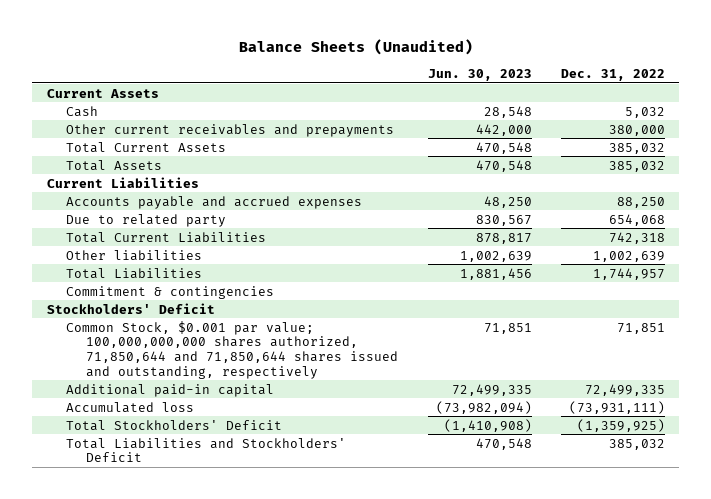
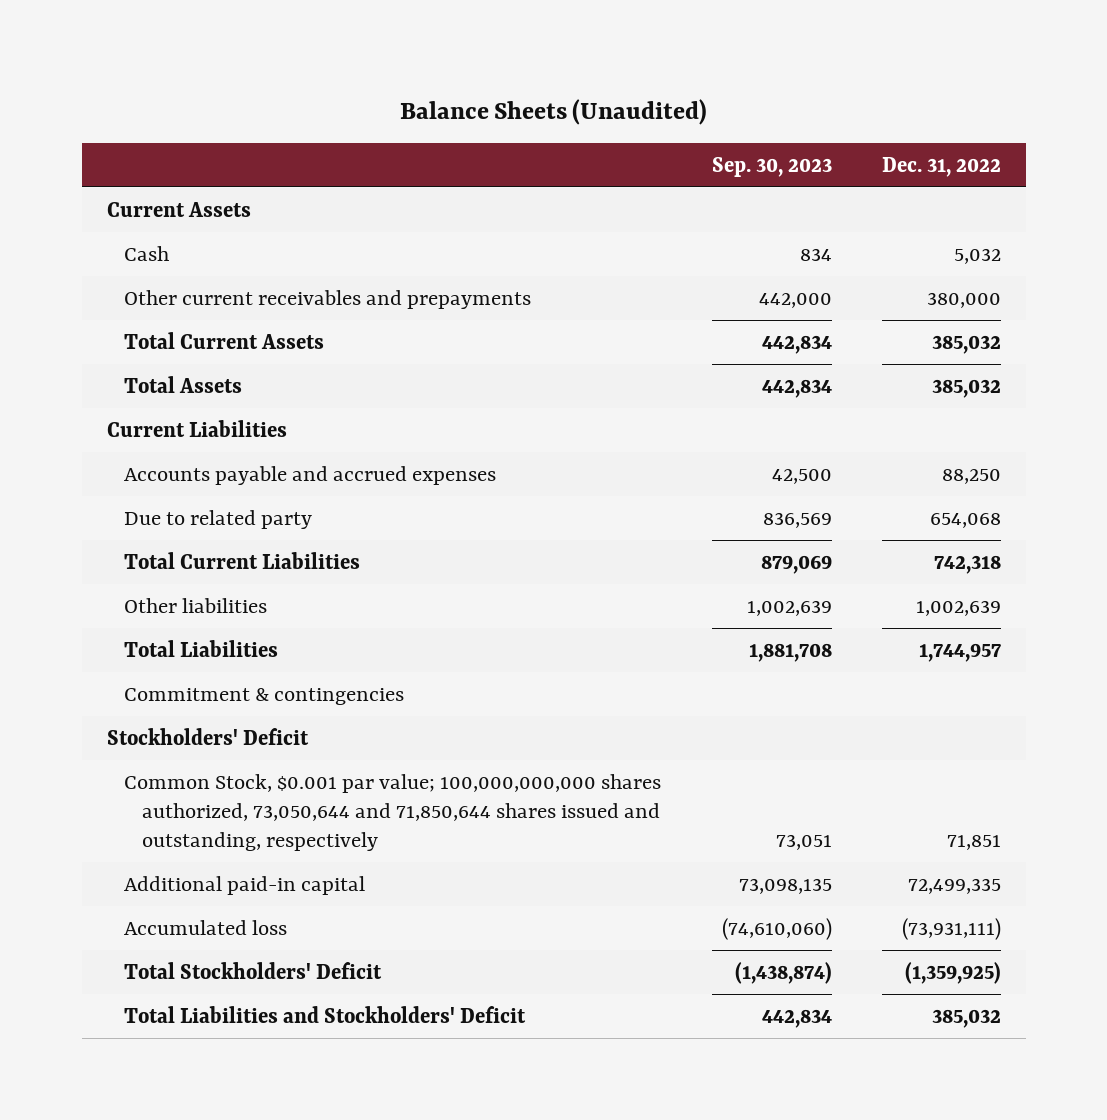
- | Jun. 30, 2023 | Dec. 31, 2022
+ | Sep. 30, 2023 | Dec. 31, 2022
- Common Stock, $0.001 par value; 100,000,000,000 shares authorized, 71,850,644 and 71,850,644 shares issued and outstanding, respectively | 71,851 | 71,851
+ Common Stock, $0.001 par value; 100,000,000,000 shares authorized, 73,050,644 and 71,850,644 shares issued and outstanding, respectively | 73,051 | 71,851

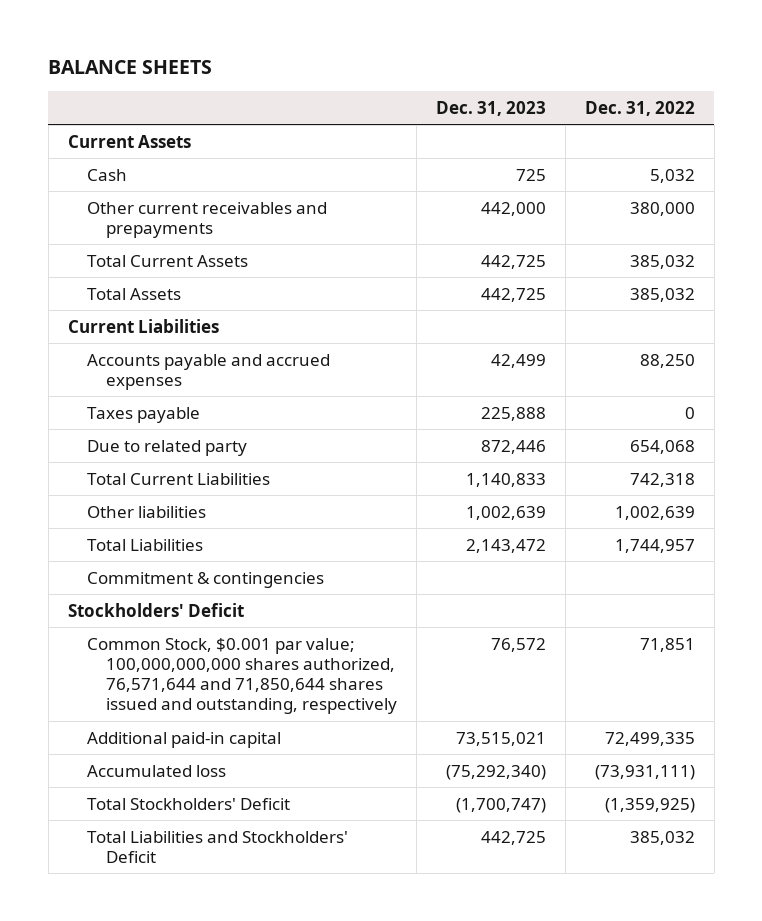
- Balance Sheets (Unaudited)
+ BALANCE SHEETS
- | Sep. 30, 2023 | Dec. 31, 2022
+ | Dec. 31, 2023 | Dec. 31, 2022
+ Taxes payable | 225,888 | 0
- Common Stock, $0.001 par value; 100,000,000,000 shares authorized, 73,050,644 and 71,850,644 shares issued and outstanding, respectively | 73,051 | 71,851
+ Common Stock, $0.001 par value; 100,000,000,000 shares authorized, 76,571,644 and 71,850,644 shares issued and outstanding, respectively | 76,572 | 71,851

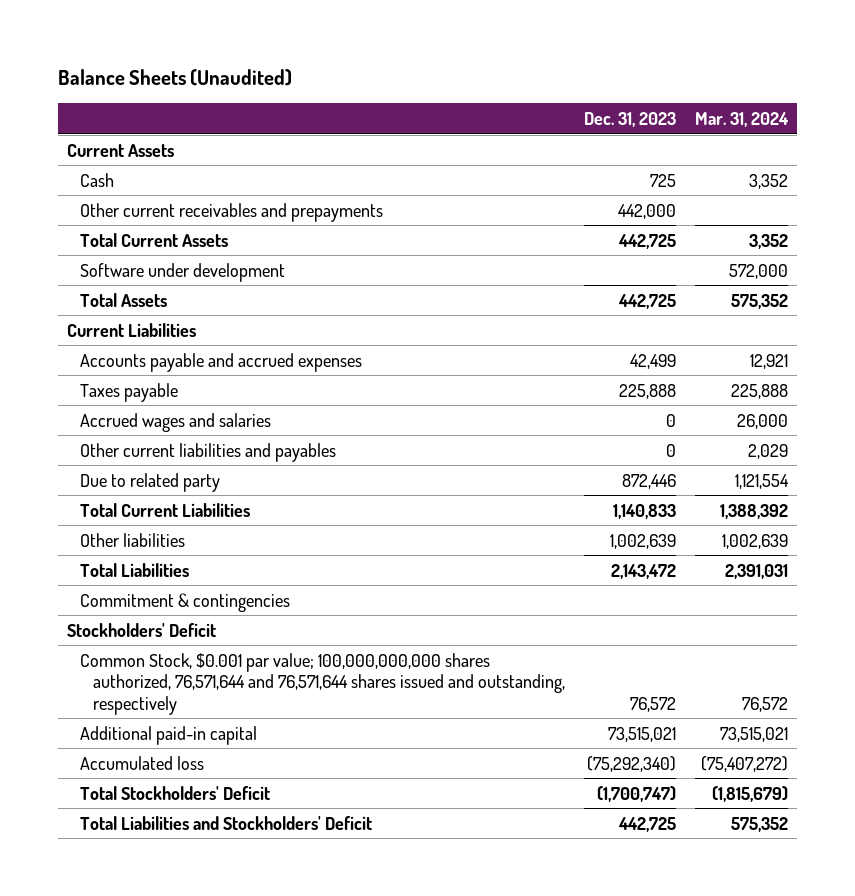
- BALANCE SHEETS
+ Balance Sheets (Unaudited)
- | Dec. 31, 2023 | Dec. 31, 2022
+ | Dec. 31, 2023 | Mar. 31, 2024
+ Software under development | | 572,000
+ Accrued wages and salaries | 0 | 26,000
+ Other current liabilities and payables | 0 | 2,029
- Common Stock, $0.001 par value; 100,000,000,000 shares authorized, 76,571,644 and 71,850,644 shares issued and outstanding, respectively | 76,572 | 71,851
+ Common Stock, $0.001 par value; 100,000,000,000 shares authorized, 76,571,644 and 76,571,644 shares issued and outstanding, respectively | 76,572 | 76,572

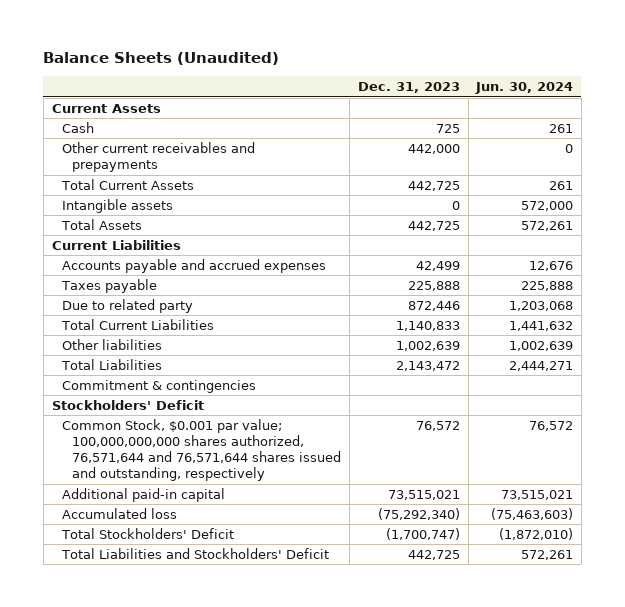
- | Dec. 31, 2023 | Mar. 31, 2024
+ | Dec. 31, 2023 | Jun. 30, 2024
- Software under development | | 572,000
+ Intangible assets | 0 | 572,000
- Accrued wages and salaries | 0 | 26,000
- Other current liabilities and payables | 0 | 2,029

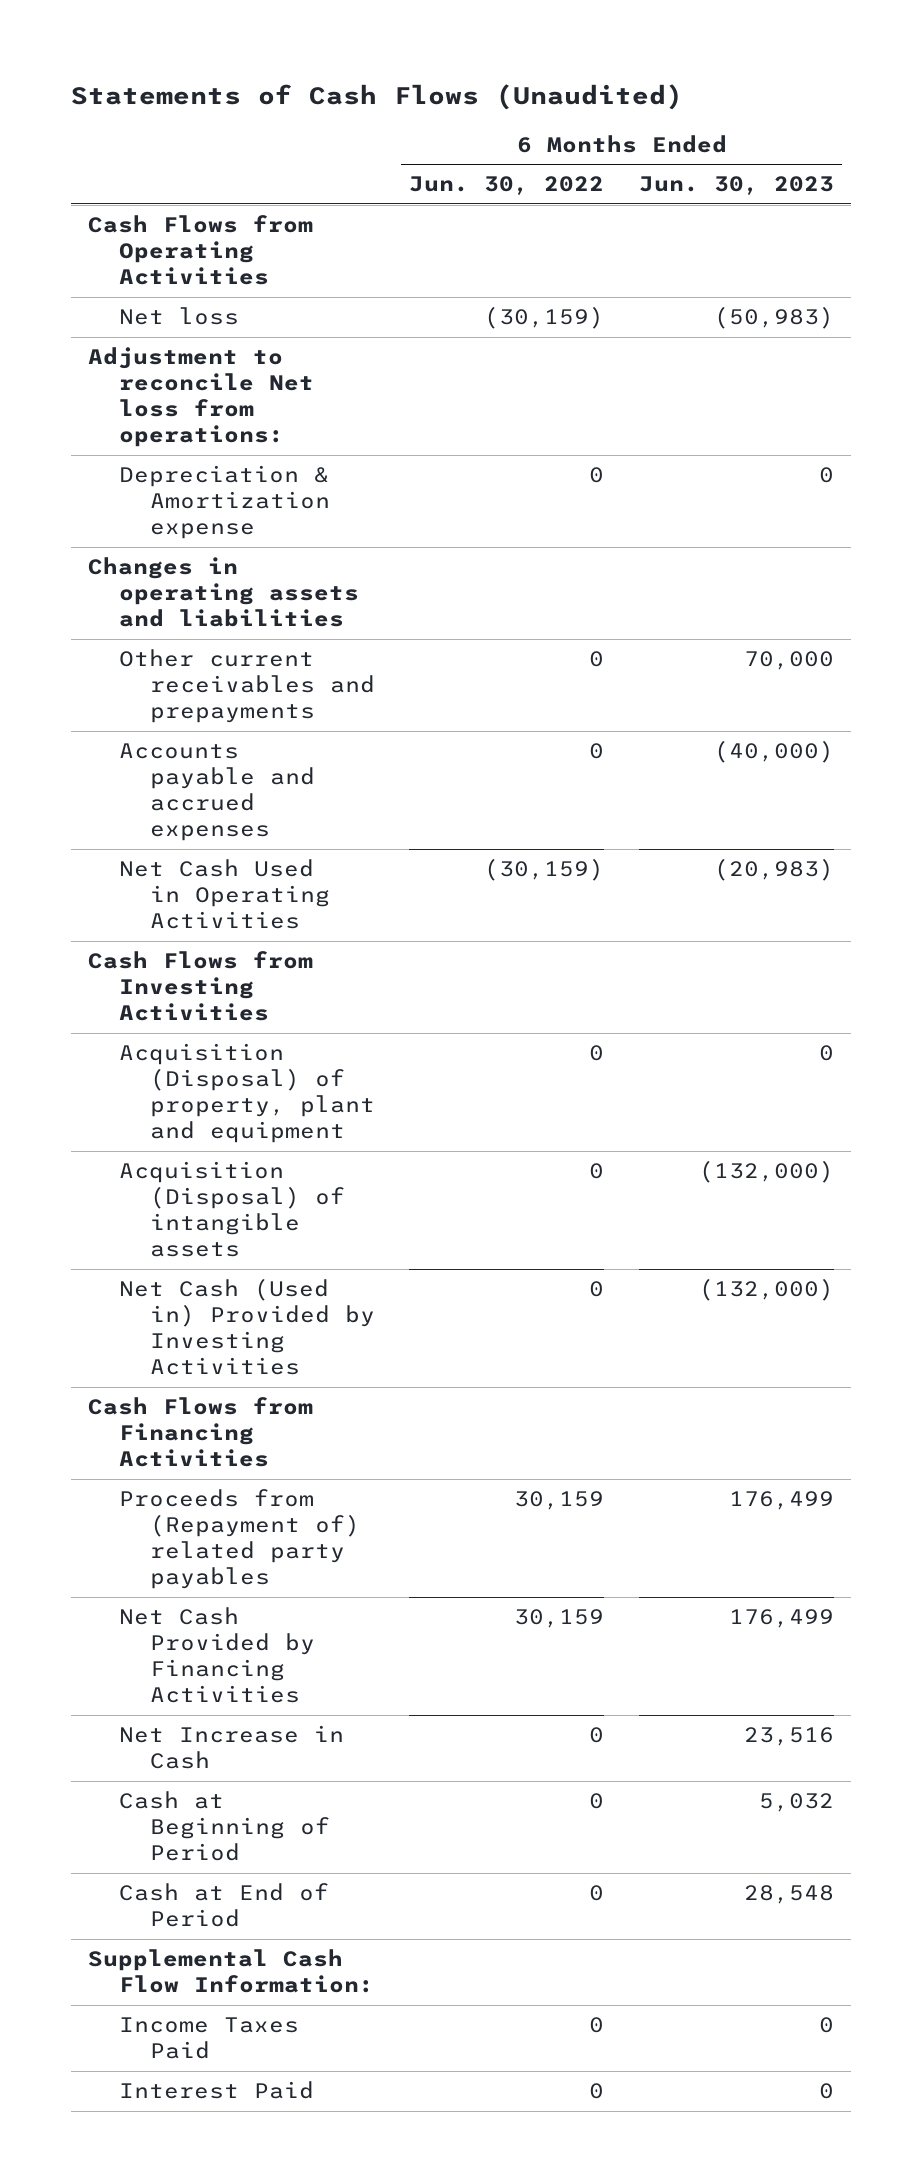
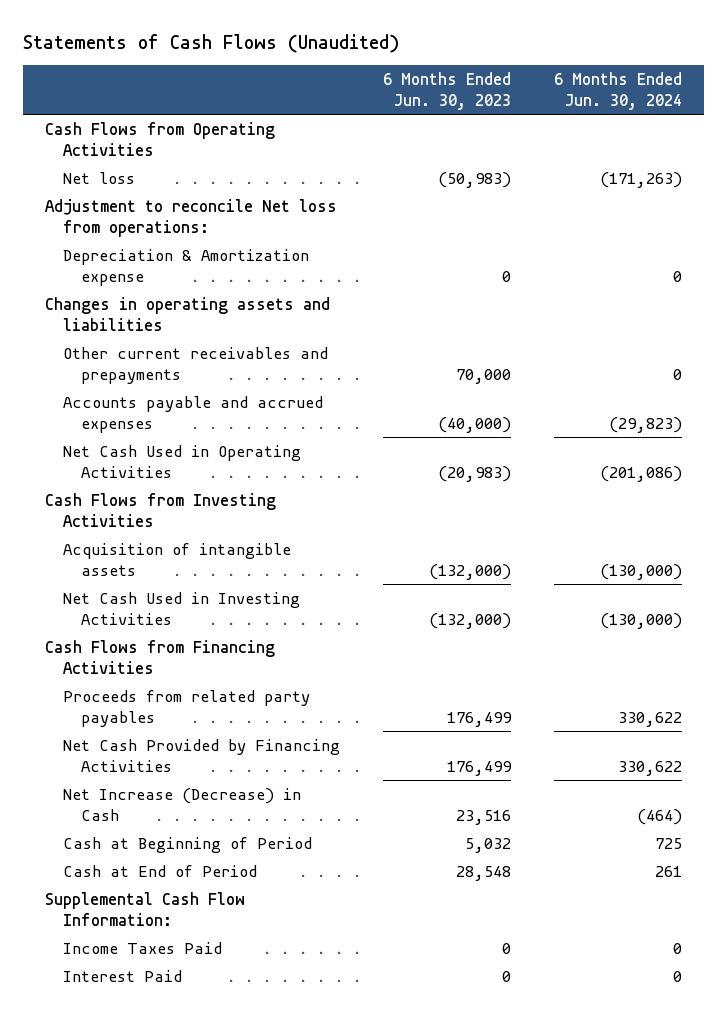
- | 6 Months Ended Jun. 30, 2022 | 6 Months Ended Jun. 30, 2023
+ | 6 Months Ended Jun. 30, 2023 | 6 Months Ended Jun. 30, 2024
- Acquisition (Disposal) of property, plant and equipment | 0 | 0
- Acquisition (Disposal) of intangible assets | 0 | (132,000)
- Net Cash (Used in) Provided by Investing Activities | 0 | (132,000)
+ Acquisition of intangible assets | (132,000) | (130,000)
+ Net Cash Used in Investing Activities | (132,000) | (130,000)
- Proceeds from (Repayment of) related party payables | 30,159 | 176,499
+ Proceeds from related party payables | 176,499 | 330,622
- Net Increase in Cash | 0 | 23,516
+ Net Increase (Decrease) in Cash | 23,516 | (464)

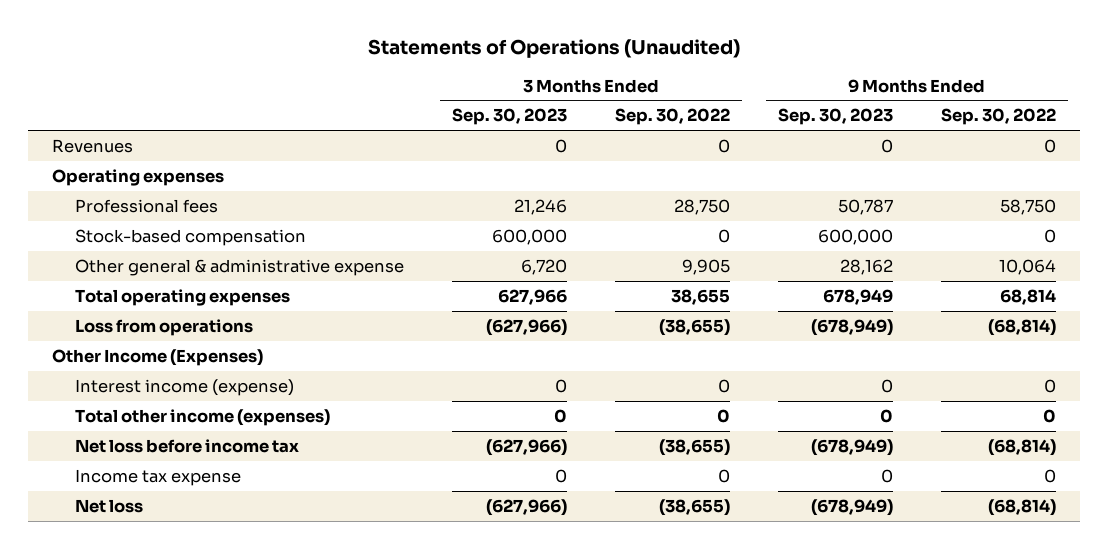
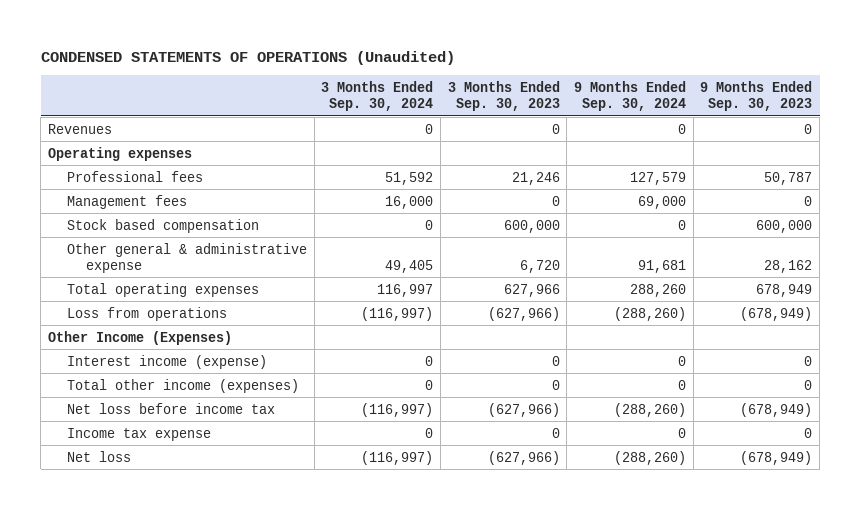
- Statements of Operations (Unaudited)
+ CONDENSED STATEMENTS OF OPERATIONS (Unaudited)
- | 3 Months Ended Sep. 30, 2023 | 3 Months Ended Sep. 30, 2022 | 9 Months Ended Sep. 30, 2023 | 9 Months Ended Sep. 30, 2022
+ | 3 Months Ended Sep. 30, 2024 | 3 Months Ended Sep. 30, 2023 | 9 Months Ended Sep. 30, 2024 | 9 Months Ended Sep. 30, 2023
- Stock-based compensation | 600,000 | 0 | 600,000 | 0
+ Management fees | 16,000 | 0 | 69,000 | 0
+ Stock based compensation | 0 | 600,000 | 0 | 600,000

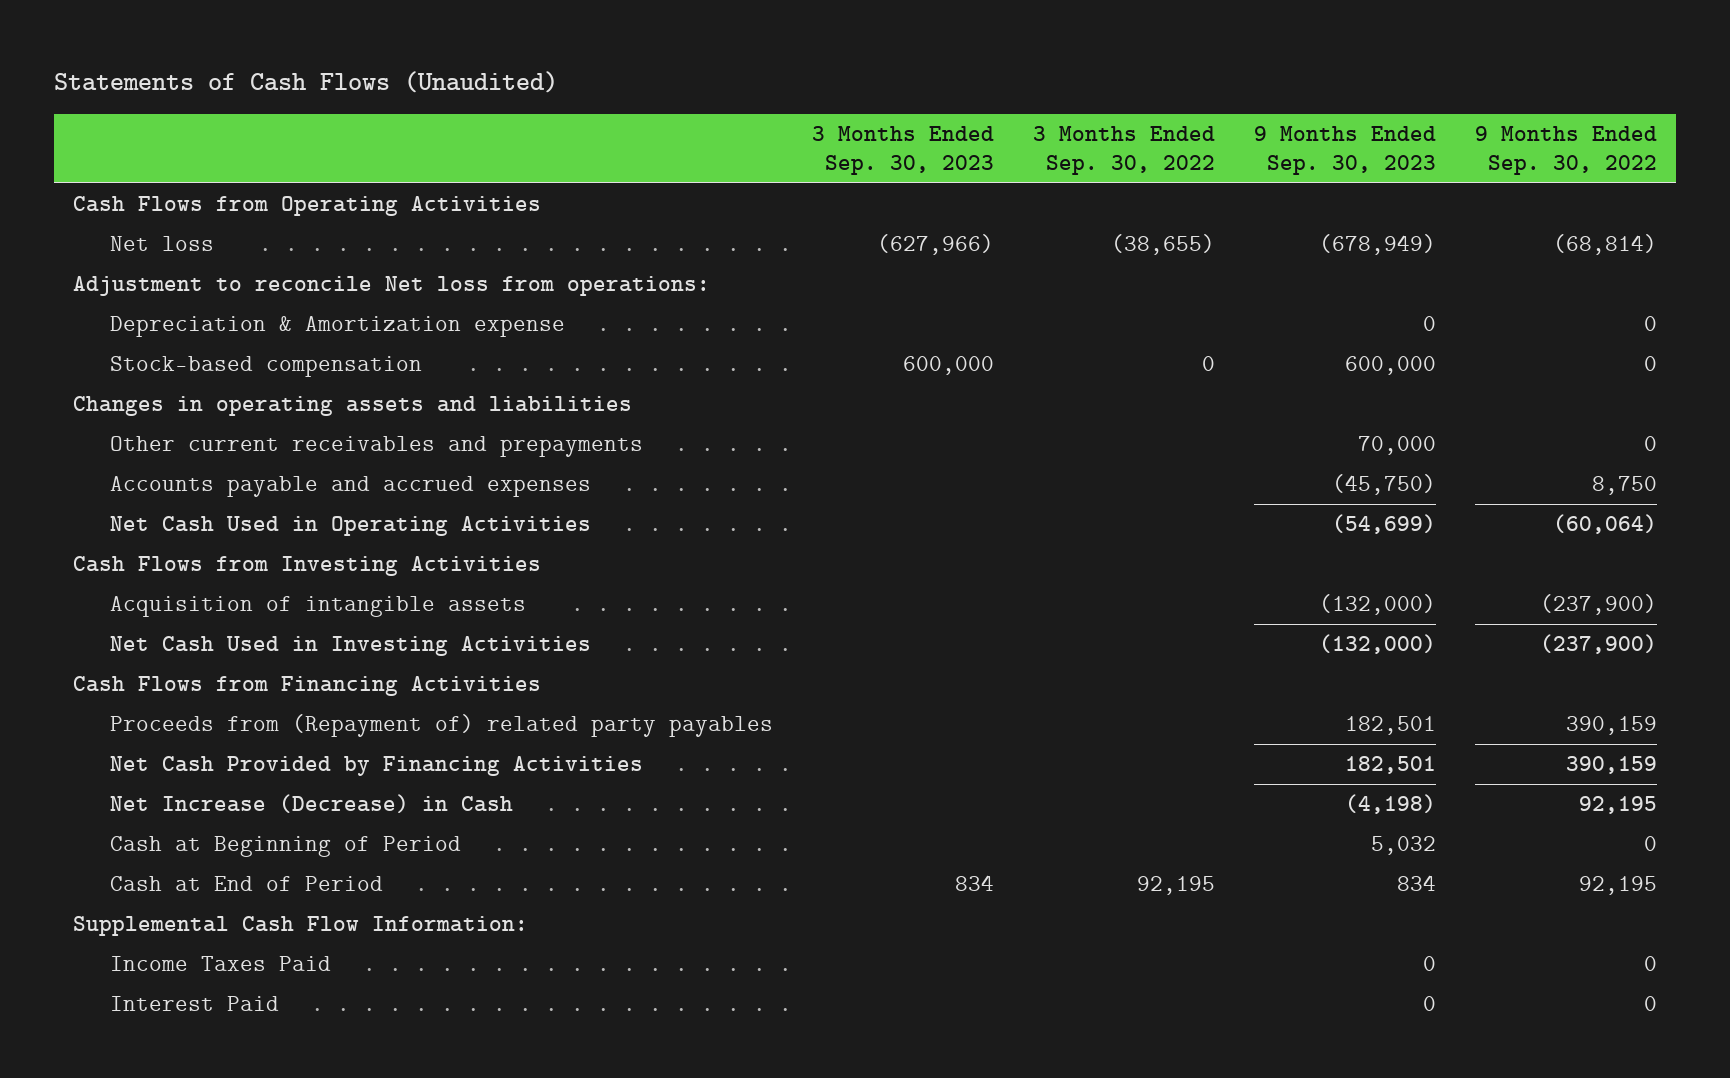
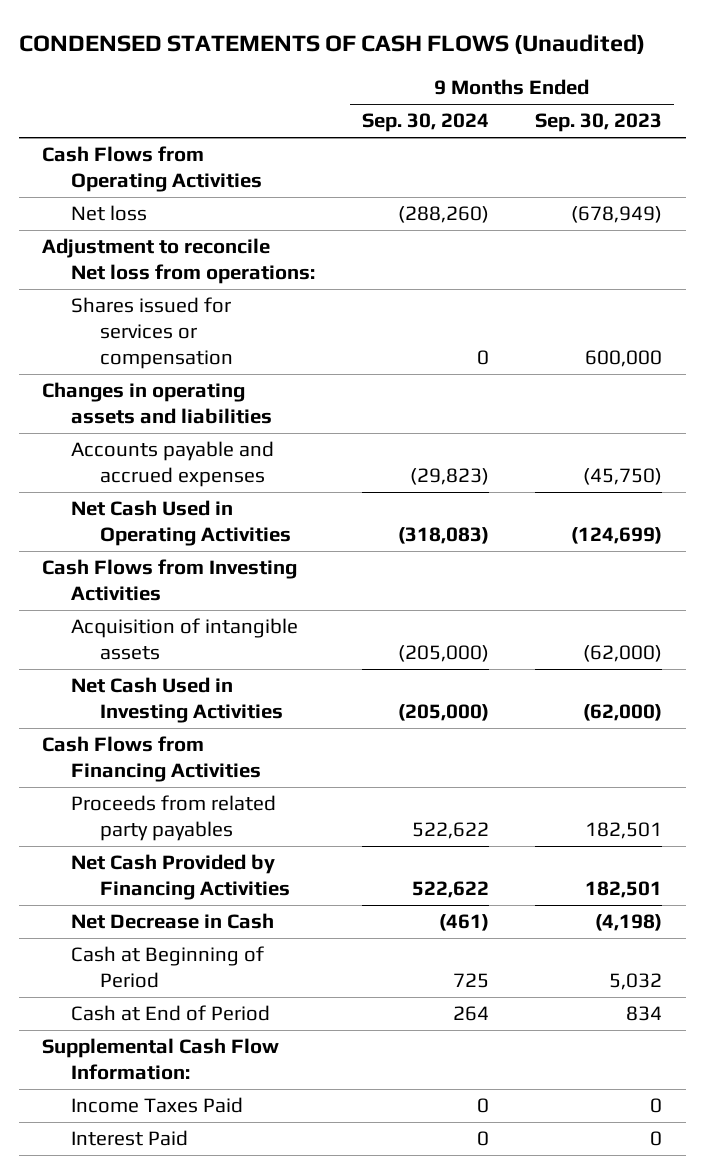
- Statements of Cash Flows (Unaudited)
+ CONDENSED STATEMENTS OF CASH FLOWS (Unaudited)
- | 3 Months Ended Sep. 30, 2023 | 3 Months Ended Sep. 30, 2022 | 9 Months Ended Sep. 30, 2023 | 9 Months Ended Sep. 30, 2022
+ | 9 Months Ended Sep. 30, 2024 | 9 Months Ended Sep. 30, 2023
- Depreciation & Amortization expense | | | 0 | 0
- Stock-based compensation | 600,000 | 0 | 600,000 | 0
+ Shares issued for services or compensation | 0 | 600,000
- Other current receivables and prepayments | | | 70,000 | 0
- Net Cash Used in Operating Activities | | | (54,699) | (60,064)
+ Net Cash Used in Operating Activities | (318,083) | (124,699)
- Acquisition of intangible assets | | | (132,000) | (237,900)
- Net Cash Used in Investing Activities | | | (132,000) | (237,900)
+ Acquisition of intangible assets | (205,000) | (62,000)
+ Net Cash Used in Investing Activities | (205,000) | (62,000)
- Proceeds from (Repayment of) related party payables | | | 182,501 | 390,159
+ Proceeds from related party payables | 522,622 | 182,501
- Net Increase (Decrease) in Cash | | | (4,198) | 92,195
+ Net Decrease in Cash | (461) | (4,198)

